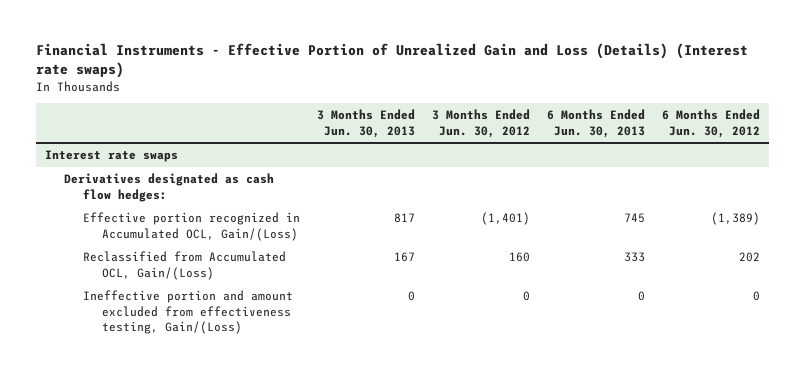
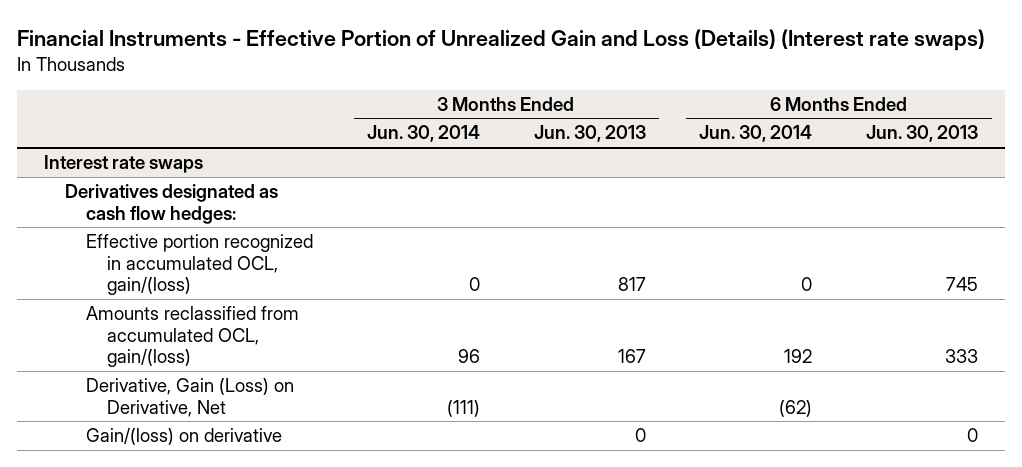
- | 3 Months Ended Jun. 30, 2013 | 3 Months Ended Jun. 30, 2012 | 6 Months Ended Jun. 30, 2013 | 6 Months Ended Jun. 30, 2012
+ | 3 Months Ended Jun. 30, 2014 | 3 Months Ended Jun. 30, 2013 | 6 Months Ended Jun. 30, 2014 | 6 Months Ended Jun. 30, 2013
@ Interest rate swaps
- Effective portion recognized in Accumulated OCL, Gain/(Loss) | 817 | (1,401) | 745 | (1,389)
- Reclassified from Accumulated OCL, Gain/(Loss) | 167 | 160 | 333 | 202
- Ineffective portion and amount excluded from effectiveness testing, Gain/(Loss) | 0 | 0 | 0 | 0
+ Effective portion recognized in accumulated OCL, gain/(loss) | 0 | 817 | 0 | 745
+ Amounts reclassified from accumulated OCL, gain/(loss) | 96 | 167 | 192 | 333
+ Derivative, Gain (Loss) on Derivative, Net | (111) | | (62) |
+ Gain/(loss) on derivative | | 0 | | 0

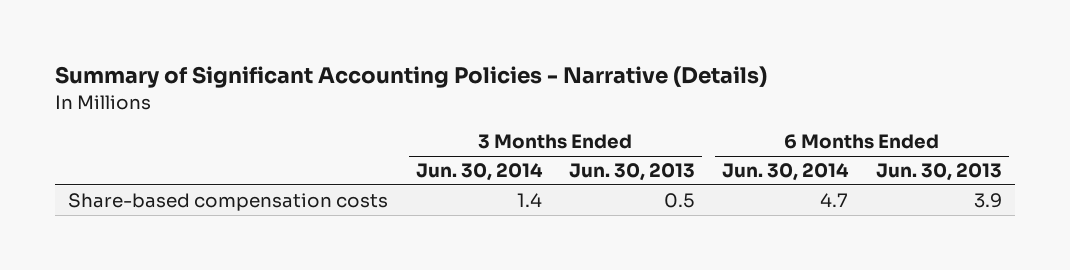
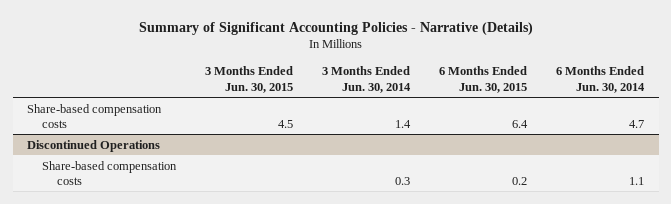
- | 3 Months Ended Jun. 30, 2014 | 3 Months Ended Jun. 30, 2013 | 6 Months Ended Jun. 30, 2014 | 6 Months Ended Jun. 30, 2013
+ | 3 Months Ended Jun. 30, 2015 | 3 Months Ended Jun. 30, 2014 | 6 Months Ended Jun. 30, 2015 | 6 Months Ended Jun. 30, 2014
+ Discontinued Operations
+ Share-based compensation costs | | 0.3 | 0.2 | 1.1

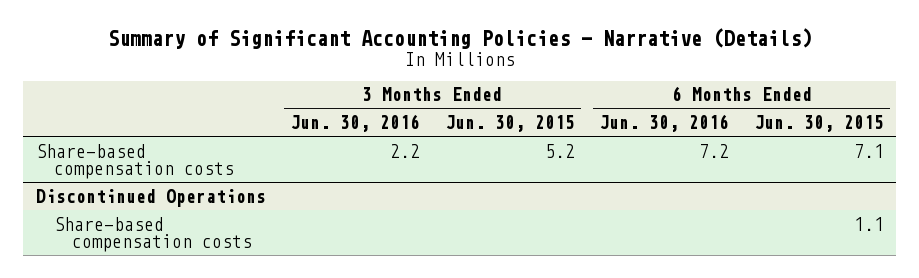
- | 3 Months Ended Jun. 30, 2015 | 3 Months Ended Jun. 30, 2014 | 6 Months Ended Jun. 30, 2015 | 6 Months Ended Jun. 30, 2014
+ | 3 Months Ended Jun. 30, 2016 | 3 Months Ended Jun. 30, 2015 | 6 Months Ended Jun. 30, 2016 | 6 Months Ended Jun. 30, 2015
- Share-based compensation costs | 4.5 | 1.4 | 6.4 | 4.7
+ Share-based compensation costs | 2.2 | 5.2 | 7.2 | 7.1
@ Discontinued Operations
- Share-based compensation costs | | 0.3 | 0.2 | 1.1
+ Share-based compensation costs | | | | 1.1

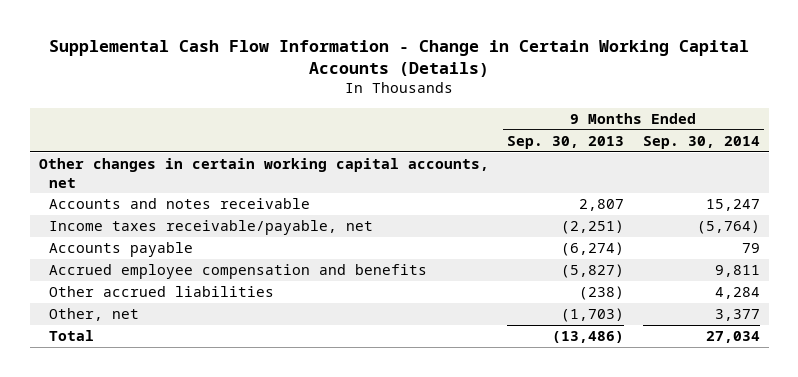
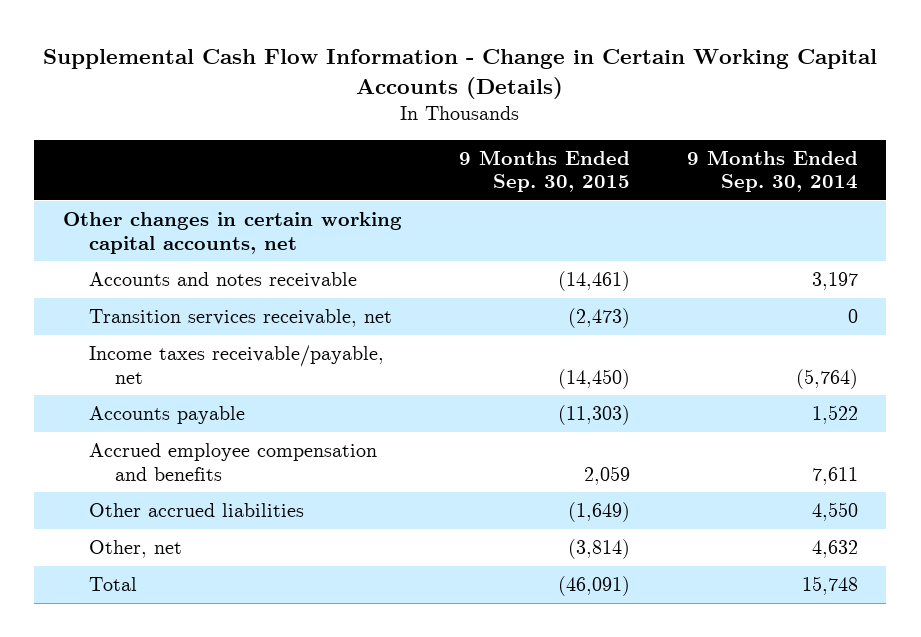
- | 9 Months Ended Sep. 30, 2013 | 9 Months Ended Sep. 30, 2014
+ | 9 Months Ended Sep. 30, 2015 | 9 Months Ended Sep. 30, 2014
- Accounts and notes receivable | 2,807 | 15,247
+ Accounts and notes receivable | (14,461) | 3,197
+ Transition services receivable, net | (2,473) | 0
- Accounts payable | (6,274) | 79
- Accrued employee compensation and benefits | (5,827) | 9,811
- Other accrued liabilities | (238) | 4,284
- Other, net | (1,703) | 3,377
- Total | (13,486) | 27,034
+ Accounts payable | (11,303) | 1,522
+ Accrued employee compensation and benefits | 2,059 | 7,611
+ Other accrued liabilities | (1,649) | 4,550
+ Other, net | (3,814) | 4,632
+ Total | (46,091) | 15,748

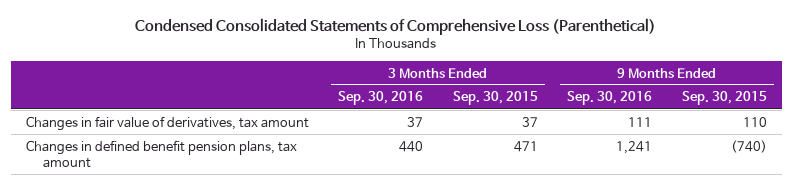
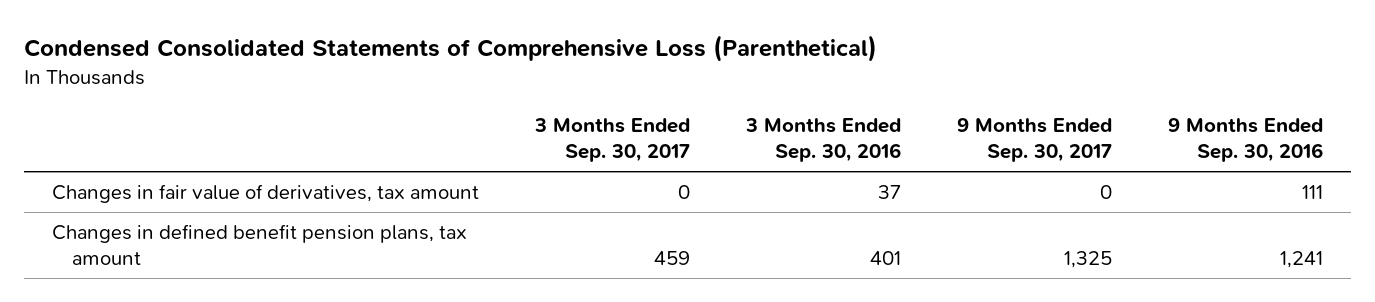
- | 3 Months Ended Sep. 30, 2016 | 3 Months Ended Sep. 30, 2015 | 9 Months Ended Sep. 30, 2016 | 9 Months Ended Sep. 30, 2015
+ | 3 Months Ended Sep. 30, 2017 | 3 Months Ended Sep. 30, 2016 | 9 Months Ended Sep. 30, 2017 | 9 Months Ended Sep. 30, 2016
- Changes in defined benefit pension plans, tax amount | 440 | 471 | 1,241 | (740)
+ Changes in defined benefit pension plans, tax amount | 459 | 401 | 1,325 | 1,241

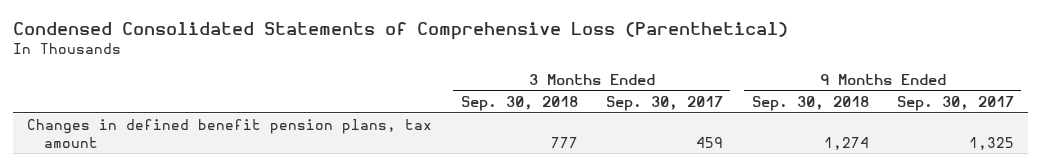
- | 3 Months Ended Sep. 30, 2017 | 3 Months Ended Sep. 30, 2016 | 9 Months Ended Sep. 30, 2017 | 9 Months Ended Sep. 30, 2016
+ | 3 Months Ended Sep. 30, 2018 | 3 Months Ended Sep. 30, 2017 | 9 Months Ended Sep. 30, 2018 | 9 Months Ended Sep. 30, 2017
- Changes in fair value of derivatives, tax amount | 0 | 37 | 0 | 111

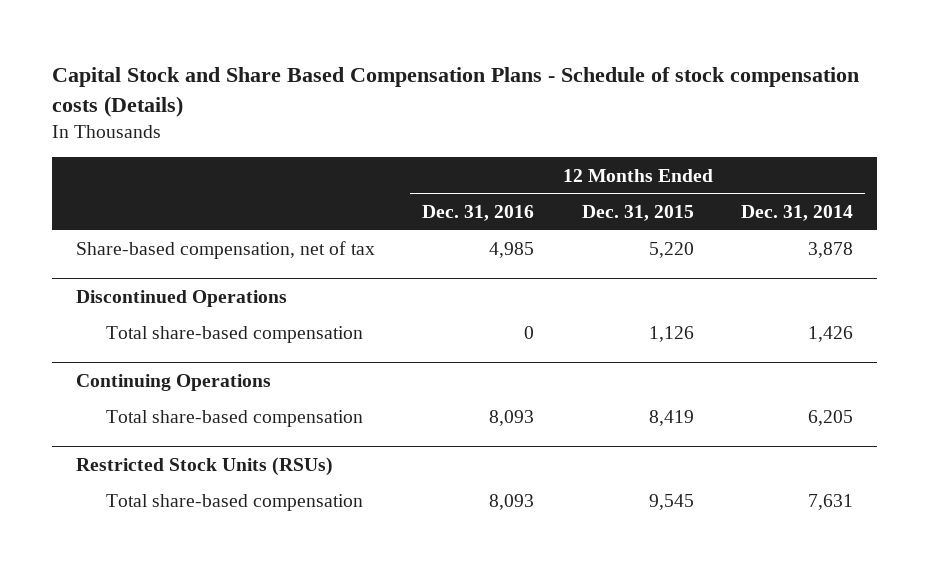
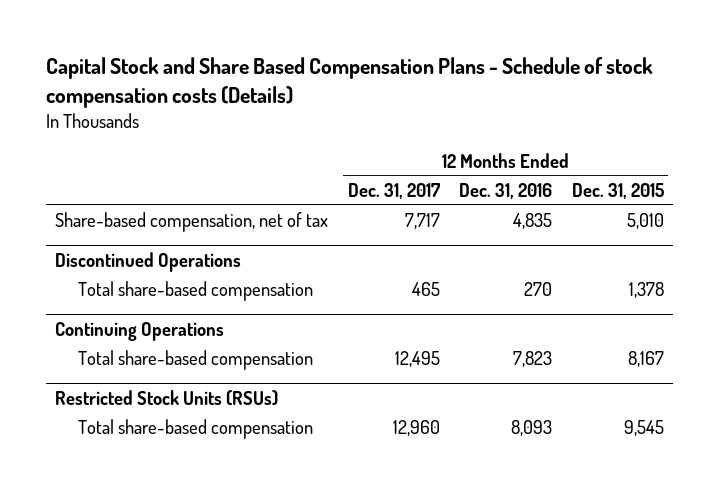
- | 12 Months Ended Dec. 31, 2016 | 12 Months Ended Dec. 31, 2015 | 12 Months Ended Dec. 31, 2014
+ | 12 Months Ended Dec. 31, 2017 | 12 Months Ended Dec. 31, 2016 | 12 Months Ended Dec. 31, 2015
- Share-based compensation, net of tax | 4,985 | 5,220 | 3,878
+ Share-based compensation, net of tax | 7,717 | 4,835 | 5,010
@ Discontinued Operations
- Total share-based compensation | 0 | 1,126 | 1,426
+ Total share-based compensation | 465 | 270 | 1,378
@ Continuing Operations
- Total share-based compensation | 8,093 | 8,419 | 6,205
+ Total share-based compensation | 12,495 | 7,823 | 8,167

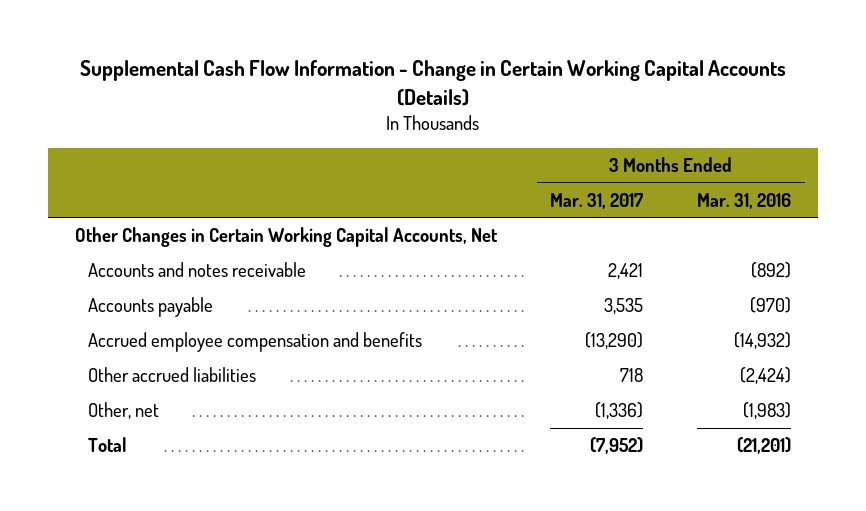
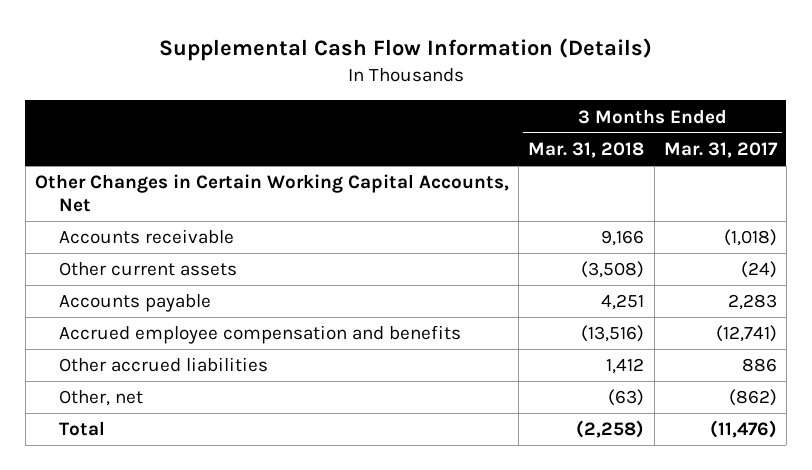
- Supplemental Cash Flow Information - Change in Certain Working Capital Accounts (Details)
+ Supplemental Cash Flow Information (Details)
- | 3 Months Ended Mar. 31, 2017 | 3 Months Ended Mar. 31, 2016
+ | 3 Months Ended Mar. 31, 2018 | 3 Months Ended Mar. 31, 2017
- Accounts and notes receivable | 2,421 | (892)
- Accounts payable | 3,535 | (970)
- Accrued employee compensation and benefits | (13,290) | (14,932)
- Other accrued liabilities | 718 | (2,424)
- Other, net | (1,336) | (1,983)
- Total | (7,952) | (21,201)
+ Accounts receivable | 9,166 | (1,018)
+ Other current assets | (3,508) | (24)
+ Accounts payable | 4,251 | 2,283
+ Accrued employee compensation and benefits | (13,516) | (12,741)
+ Other accrued liabilities | 1,412 | 886
+ Other, net | (63) | (862)
+ Total | (2,258) | (11,476)

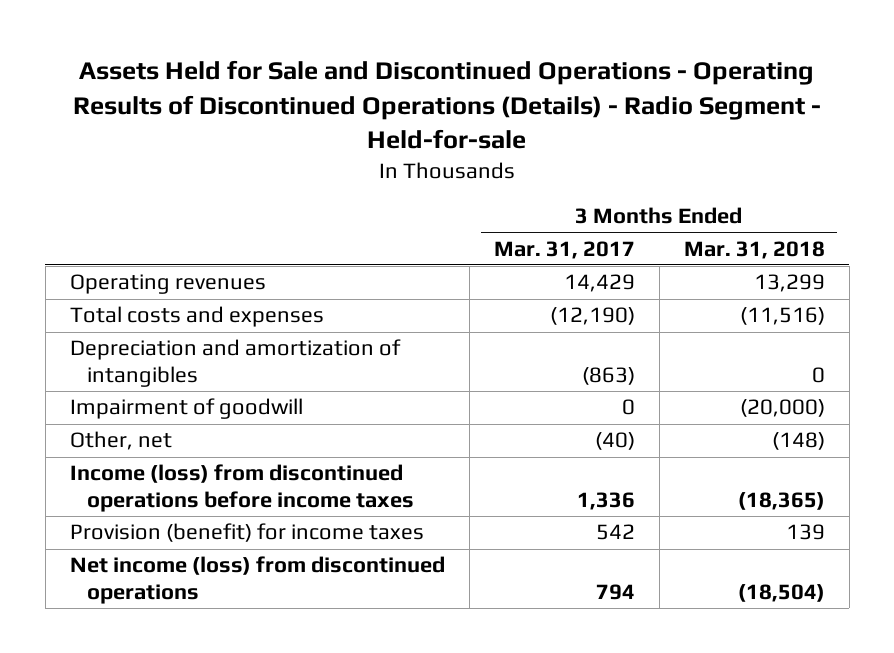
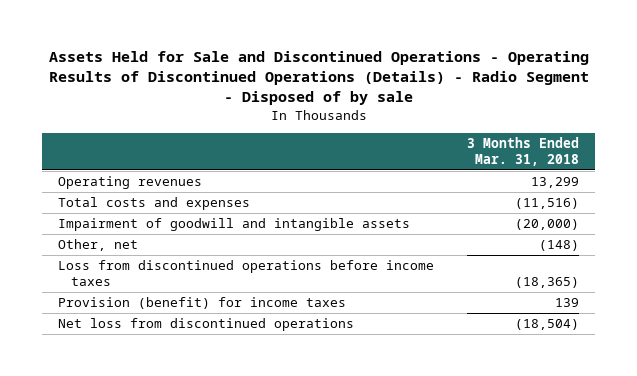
- Assets Held for Sale and Discontinued Operations - Operating Results of Discontinued Operations (Details) - Radio Segment - Held-for-sale
+ Assets Held for Sale and Discontinued Operations - Operating Results of Discontinued Operations (Details) - Radio Segment - Disposed of by sale
- | 3 Months Ended Mar. 31, 2017 | 3 Months Ended Mar. 31, 2018
+ | 3 Months Ended Mar. 31, 2018
- Depreciation and amortization of intangibles | (863) | 0
- Impairment of goodwill | 0 | (20,000)
+ Impairment of goodwill and intangible assets | (20,000)
- Income (loss) from discontinued operations before income taxes | 1,336 | (18,365)
+ Loss from discontinued operations before income taxes | (18,365)
- Net income (loss) from discontinued operations | 794 | (18,504)
+ Net loss from discontinued operations | (18,504)

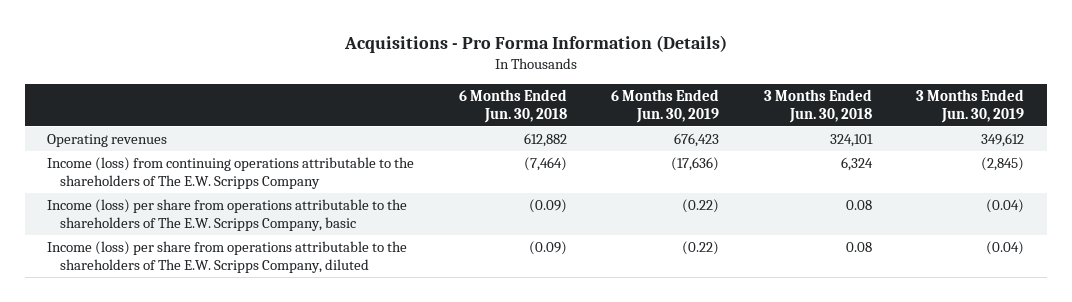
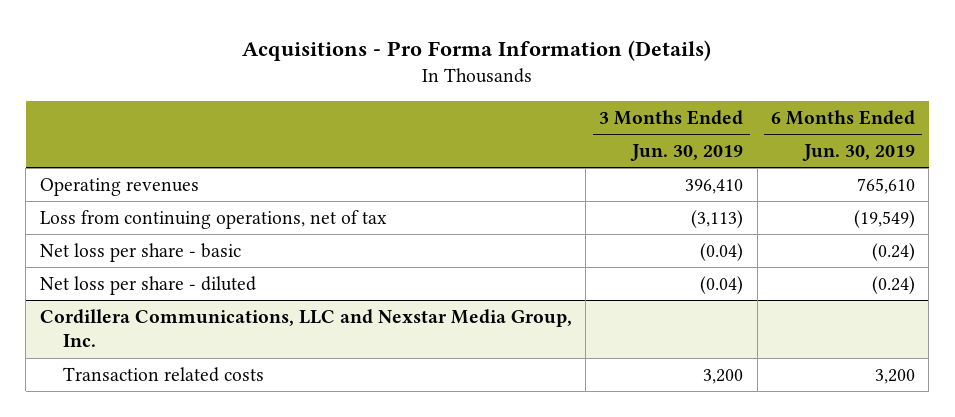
- | 6 Months Ended Jun. 30, 2018 | 6 Months Ended Jun. 30, 2019 | 3 Months Ended Jun. 30, 2018 | 3 Months Ended Jun. 30, 2019
+ | 3 Months Ended Jun. 30, 2019 | 6 Months Ended Jun. 30, 2019
- Operating revenues | 612,882 | 676,423 | 324,101 | 349,612
- Income (loss) from continuing operations attributable to the shareholders of The E.W. Scripps Company | (7,464) | (17,636) | 6,324 | (2,845)
- Income (loss) per share from operations attributable to the shareholders of The E.W. Scripps Company, basic | (0.09) | (0.22) | 0.08 | (0.04)
- Income (loss) per share from operations attributable to the shareholders of The E.W. Scripps Company, diluted | (0.09) | (0.22) | 0.08 | (0.04)
+ Operating revenues | 396,410 | 765,610
+ Loss from continuing operations, net of tax | (3,113) | (19,549)
+ Net loss per share - basic | (0.04) | (0.24)
+ Net loss per share - diluted | (0.04) | (0.24)
+ Cordillera Communications, LLC and Nexstar Media Group, Inc.
+ Transaction related costs | 3,200 | 3,200

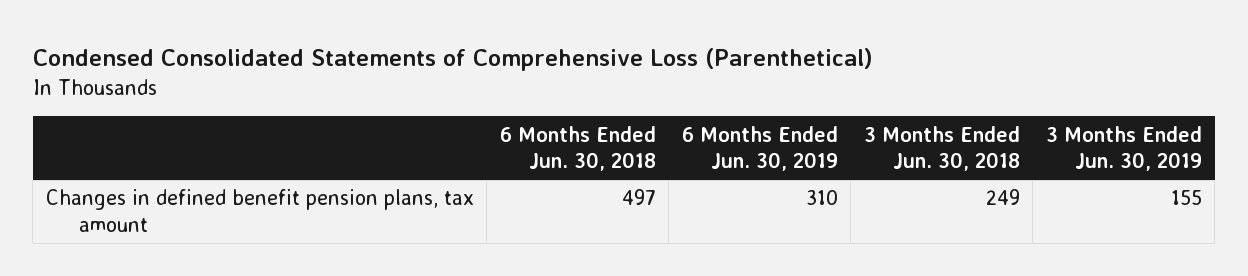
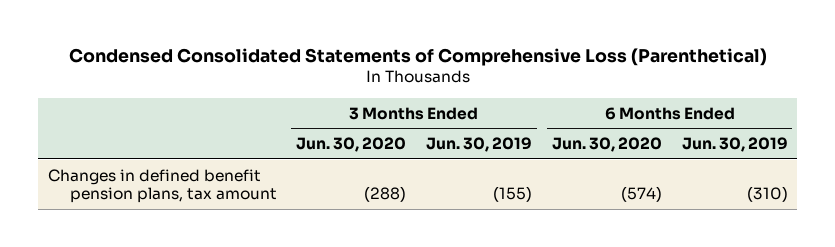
- | 6 Months Ended Jun. 30, 2018 | 6 Months Ended Jun. 30, 2019 | 3 Months Ended Jun. 30, 2018 | 3 Months Ended Jun. 30, 2019
+ | 3 Months Ended Jun. 30, 2020 | 3 Months Ended Jun. 30, 2019 | 6 Months Ended Jun. 30, 2020 | 6 Months Ended Jun. 30, 2019
- Changes in defined benefit pension plans, tax amount | 497 | 310 | 249 | 155
+ Changes in defined benefit pension plans, tax amount | (288) | (155) | (574) | (310)

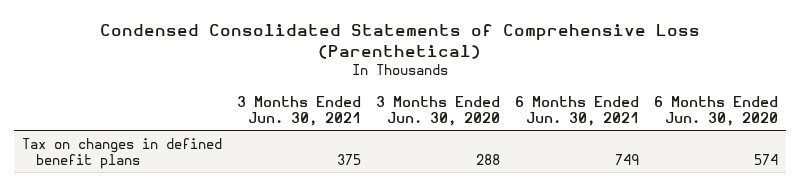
- | 3 Months Ended Jun. 30, 2020 | 3 Months Ended Jun. 30, 2019 | 6 Months Ended Jun. 30, 2020 | 6 Months Ended Jun. 30, 2019
+ | 3 Months Ended Jun. 30, 2021 | 3 Months Ended Jun. 30, 2020 | 6 Months Ended Jun. 30, 2021 | 6 Months Ended Jun. 30, 2020
- Changes in defined benefit pension plans, tax amount | (288) | (155) | (574) | (310)
+ Tax on changes in defined benefit plans | 375 | 288 | 749 | 574

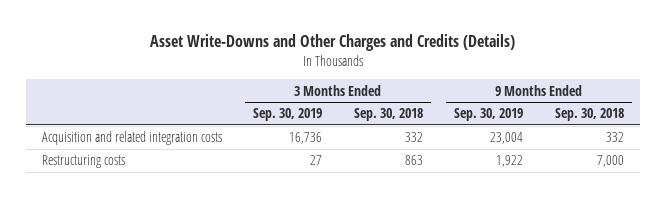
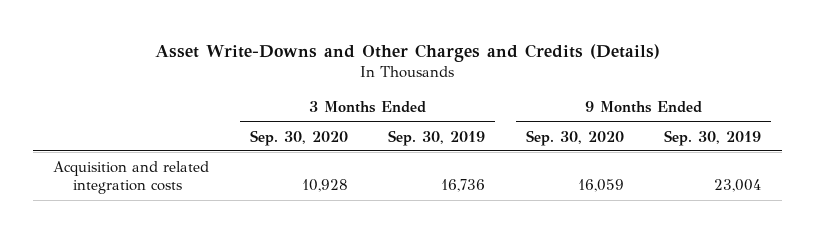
- | 3 Months Ended Sep. 30, 2019 | 3 Months Ended Sep. 30, 2018 | 9 Months Ended Sep. 30, 2019 | 9 Months Ended Sep. 30, 2018
+ | 3 Months Ended Sep. 30, 2020 | 3 Months Ended Sep. 30, 2019 | 9 Months Ended Sep. 30, 2020 | 9 Months Ended Sep. 30, 2019
- Restructuring costs | 27 | 863 | 1,922 | 7,000

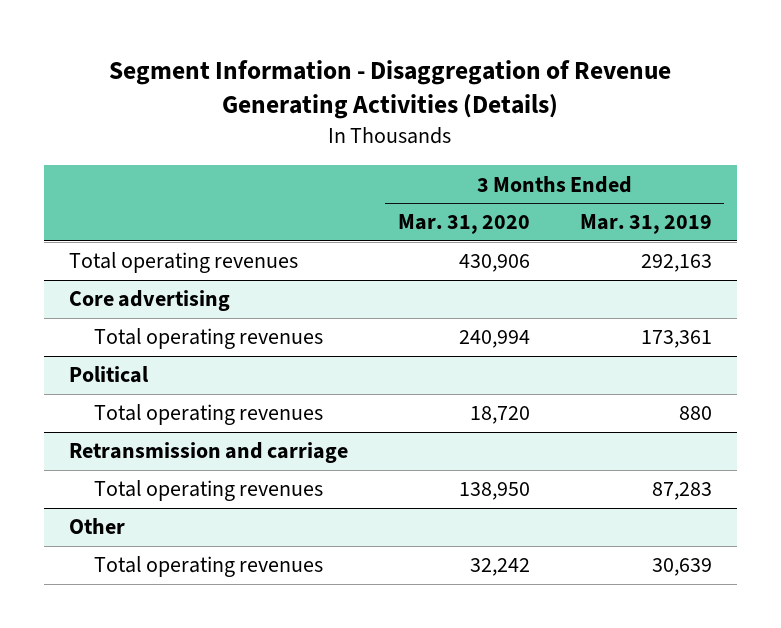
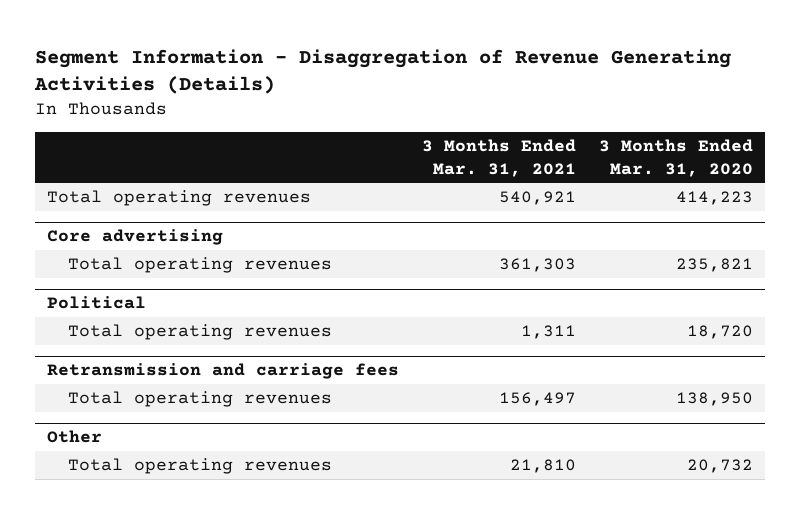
- | 3 Months Ended Mar. 31, 2020 | 3 Months Ended Mar. 31, 2019
+ | 3 Months Ended Mar. 31, 2021 | 3 Months Ended Mar. 31, 2020
- Total operating revenues | 430,906 | 292,163
+ Total operating revenues | 540,921 | 414,223
@ Core advertising
- Total operating revenues | 240,994 | 173,361
+ Total operating revenues | 361,303 | 235,821
- Retransmission and carriage
+ Retransmission and carriage fees
@ Other
- Total operating revenues | 32,242 | 30,639
+ Total operating revenues | 21,810 | 20,732

